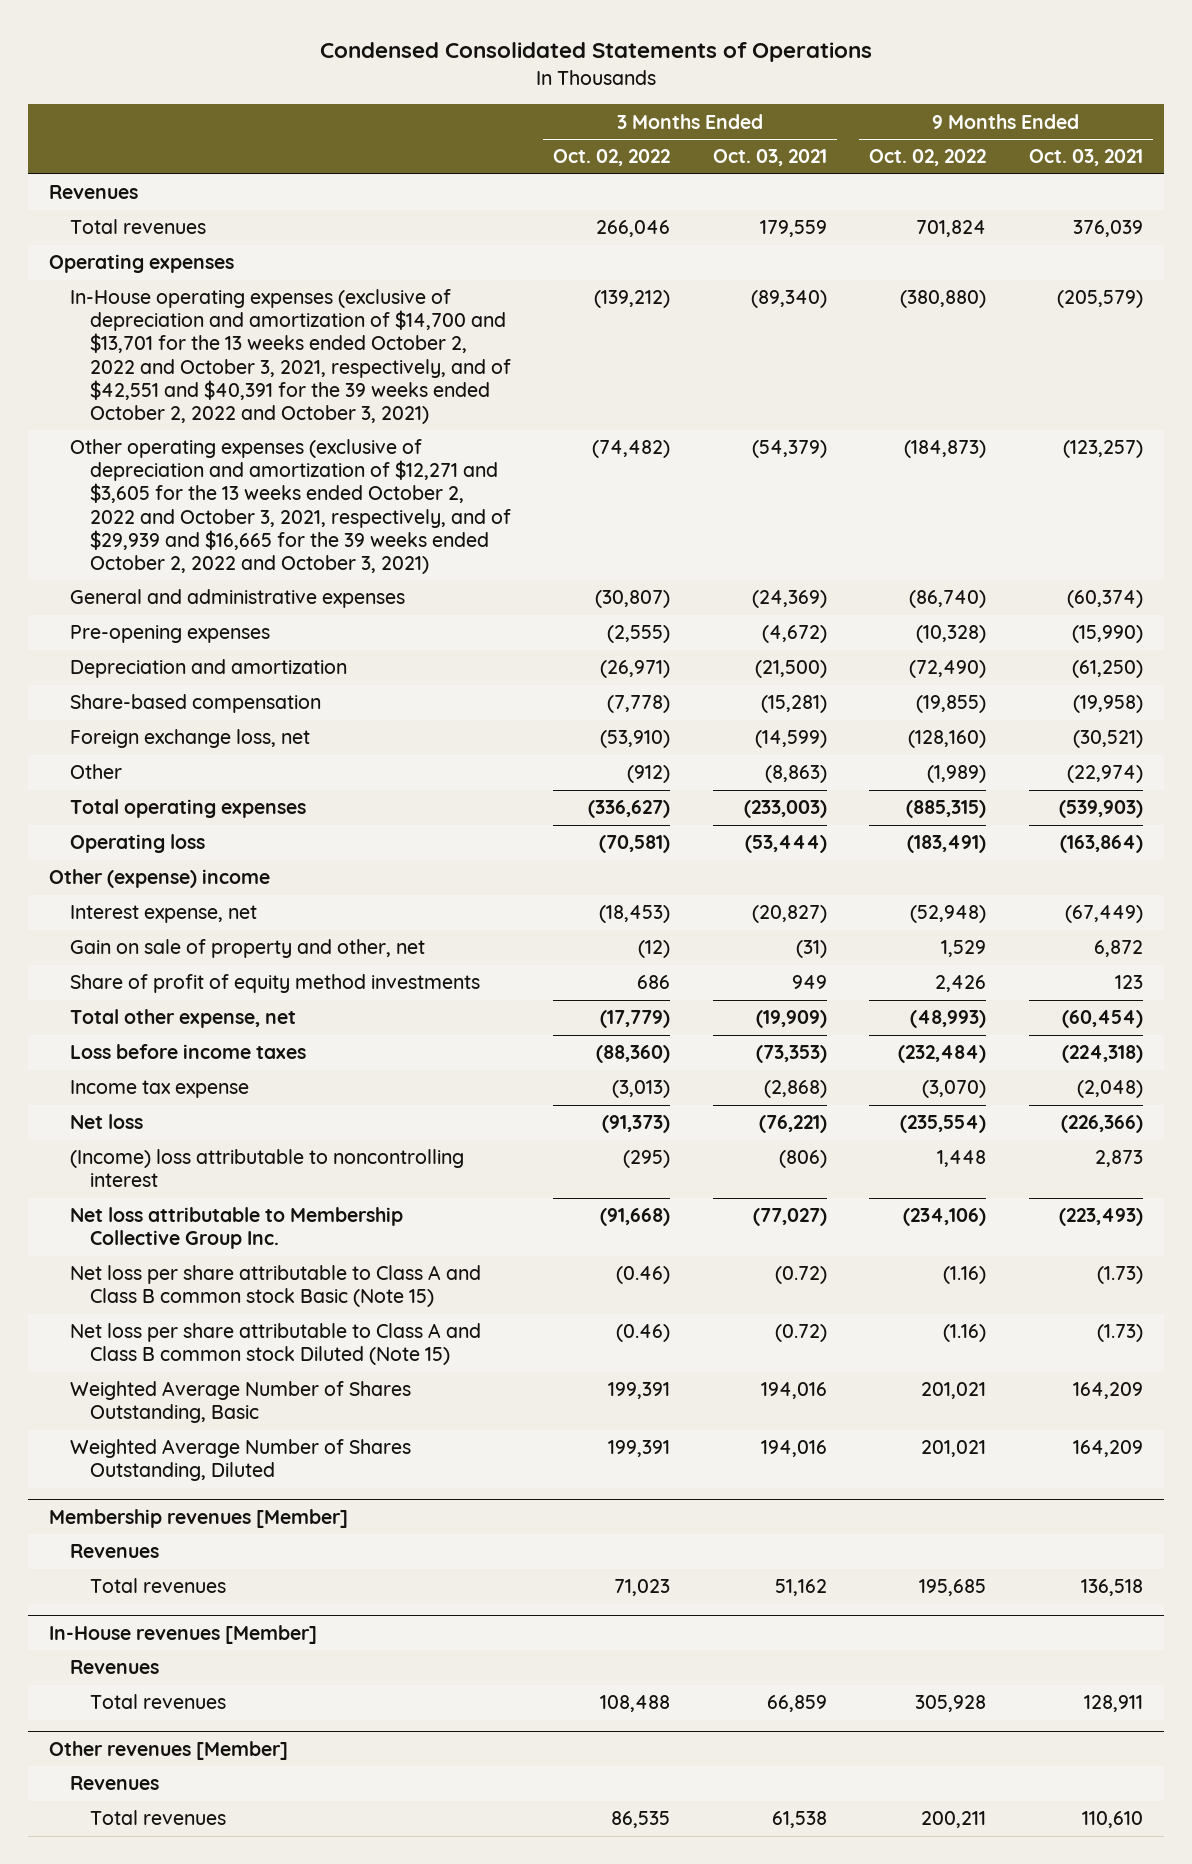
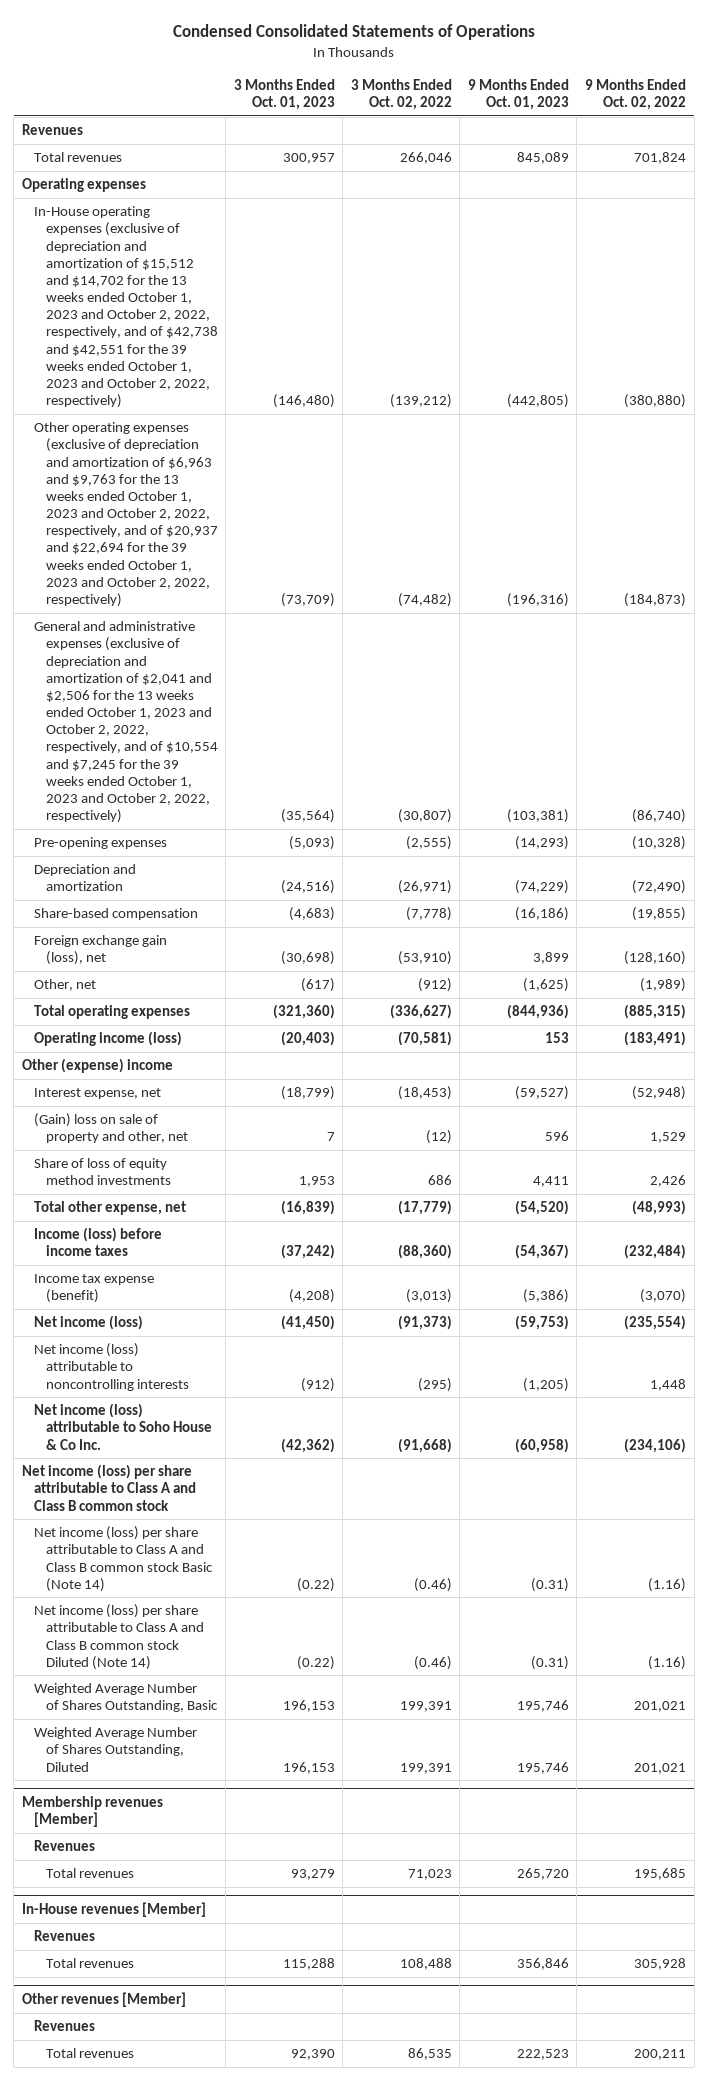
- | 3 Months Ended Oct. 02, 2022 | 3 Months Ended Oct. 03, 2021 | 9 Months Ended Oct. 02, 2022 | 9 Months Ended Oct. 03, 2021
+ | 3 Months Ended Oct. 01, 2023 | 3 Months Ended Oct. 02, 2022 | 9 Months Ended Oct. 01, 2023 | 9 Months Ended Oct. 02, 2022
- In-House operating expenses (exclusive of depreciation and amortization of $14,700 and $13,701 for the 13 weeks ended October 2, 2022 and October 3, 2021, respectively, and of $42,551 and $40,391 for the 39 weeks ended October 2, 2022 and October 3, 2021) | (139,212) | (89,340) | (380,880) | (205,579)
- Other operating expenses (exclusive of depreciation and amortization of $12,271 and $3,605 for the 13 weeks ended October 2, 2022 and October 3, 2021, respectively, and of $29,939 and $16,665 for the 39 weeks ended October 2, 2022 and October 3, 2021) | (74,482) | (54,379) | (184,873) | (123,257)
- General and administrative expenses | (30,807) | (24,369) | (86,740) | (60,374)
+ In-House operating expenses (exclusive of depreciation and amortization of $15,512 and $14,702 for the 13 weeks ended October 1, 2023 and October 2, 2022, respectively, and of $42,738 and $42,551 for the 39 weeks ended October 1, 2023 and October 2, 2022, respectively) | (146,480) | (139,212) | (442,805) | (380,880)
+ Other operating expenses (exclusive of depreciation and amortization of $6,963 and $9,763 for the 13 weeks ended October 1, 2023 and October 2, 2022, respectively, and of $20,937 and $22,694 for the 39 weeks ended October 1, 2023 and October 2, 2022, respectively) | (73,709) | (74,482) | (196,316) | (184,873)
+ General and administrative expenses (exclusive of depreciation and amortization of $2,041 and $2,506 for the 13 weeks ended October 1, 2023 and October 2, 2022, respectively, and of $10,554 and $7,245 for the 39 weeks ended October 1, 2023 and October 2, 2022, respectively) | (35,564) | (30,807) | (103,381) | (86,740)
- Foreign exchange loss, net | (53,910) | (14,599) | (128,160) | (30,521)
- Other | (912) | (8,863) | (1,989) | (22,974)
+ Foreign exchange gain (loss), net | (30,698) | (53,910) | 3,899 | (128,160)
+ Other, net | (617) | (912) | (1,625) | (1,989)
- Operating loss | (70,581) | (53,444) | (183,491) | (163,864)
+ Operating income (loss) | (20,403) | (70,581) | 153 | (183,491)
- Gain on sale of property and other, net | (12) | (31) | 1,529 | 6,872
- Share of profit of equity method investments | 686 | 949 | 2,426 | 123
+ (Gain) loss on sale of property and other, net | 7 | (12) | 596 | 1,529
+ Share of loss of equity method investments | 1,953 | 686 | 4,411 | 2,426
- Loss before income taxes | (88,360) | (73,353) | (232,484) | (224,318)
- Income tax expense | (3,013) | (2,868) | (3,070) | (2,048)
- Net loss | (91,373) | (76,221) | (235,554) | (226,366)
- (Income) loss attributable to noncontrolling interest | (295) | (806) | 1,448 | 2,873
- Net loss attributable to Membership Collective Group Inc. | (91,668) | (77,027) | (234,106) | (223,493)
- Net loss per share attributable to Class A and Class B common stock Basic (Note 15) | (0.46) | (0.72) | (1.16) | (1.73)
- Net loss per share attributable to Class A and Class B common stock Diluted (Note 15) | (0.46) | (0.72) | (1.16) | (1.73)
+ Income (loss) before income taxes | (37,242) | (88,360) | (54,367) | (232,484)
+ Income tax expense (benefit) | (4,208) | (3,013) | (5,386) | (3,070)
+ Net income (loss) | (41,450) | (91,373) | (59,753) | (235,554)
+ Net income (loss) attributable to noncontrolling interests | (912) | (295) | (1,205) | 1,448
+ Net income (loss) attributable to Soho House & Co Inc. | (42,362) | (91,668) | (60,958) | (234,106)
+ Net income (loss) per share attributable to Class A and Class B common stock
+ Net income (loss) per share attributable to Class A and Class B common stock Basic (Note 14) | (0.22) | (0.46) | (0.31) | (1.16)
+ Net income (loss) per share attributable to Class A and Class B common stock Diluted (Note 14) | (0.22) | (0.46) | (0.31) | (1.16)

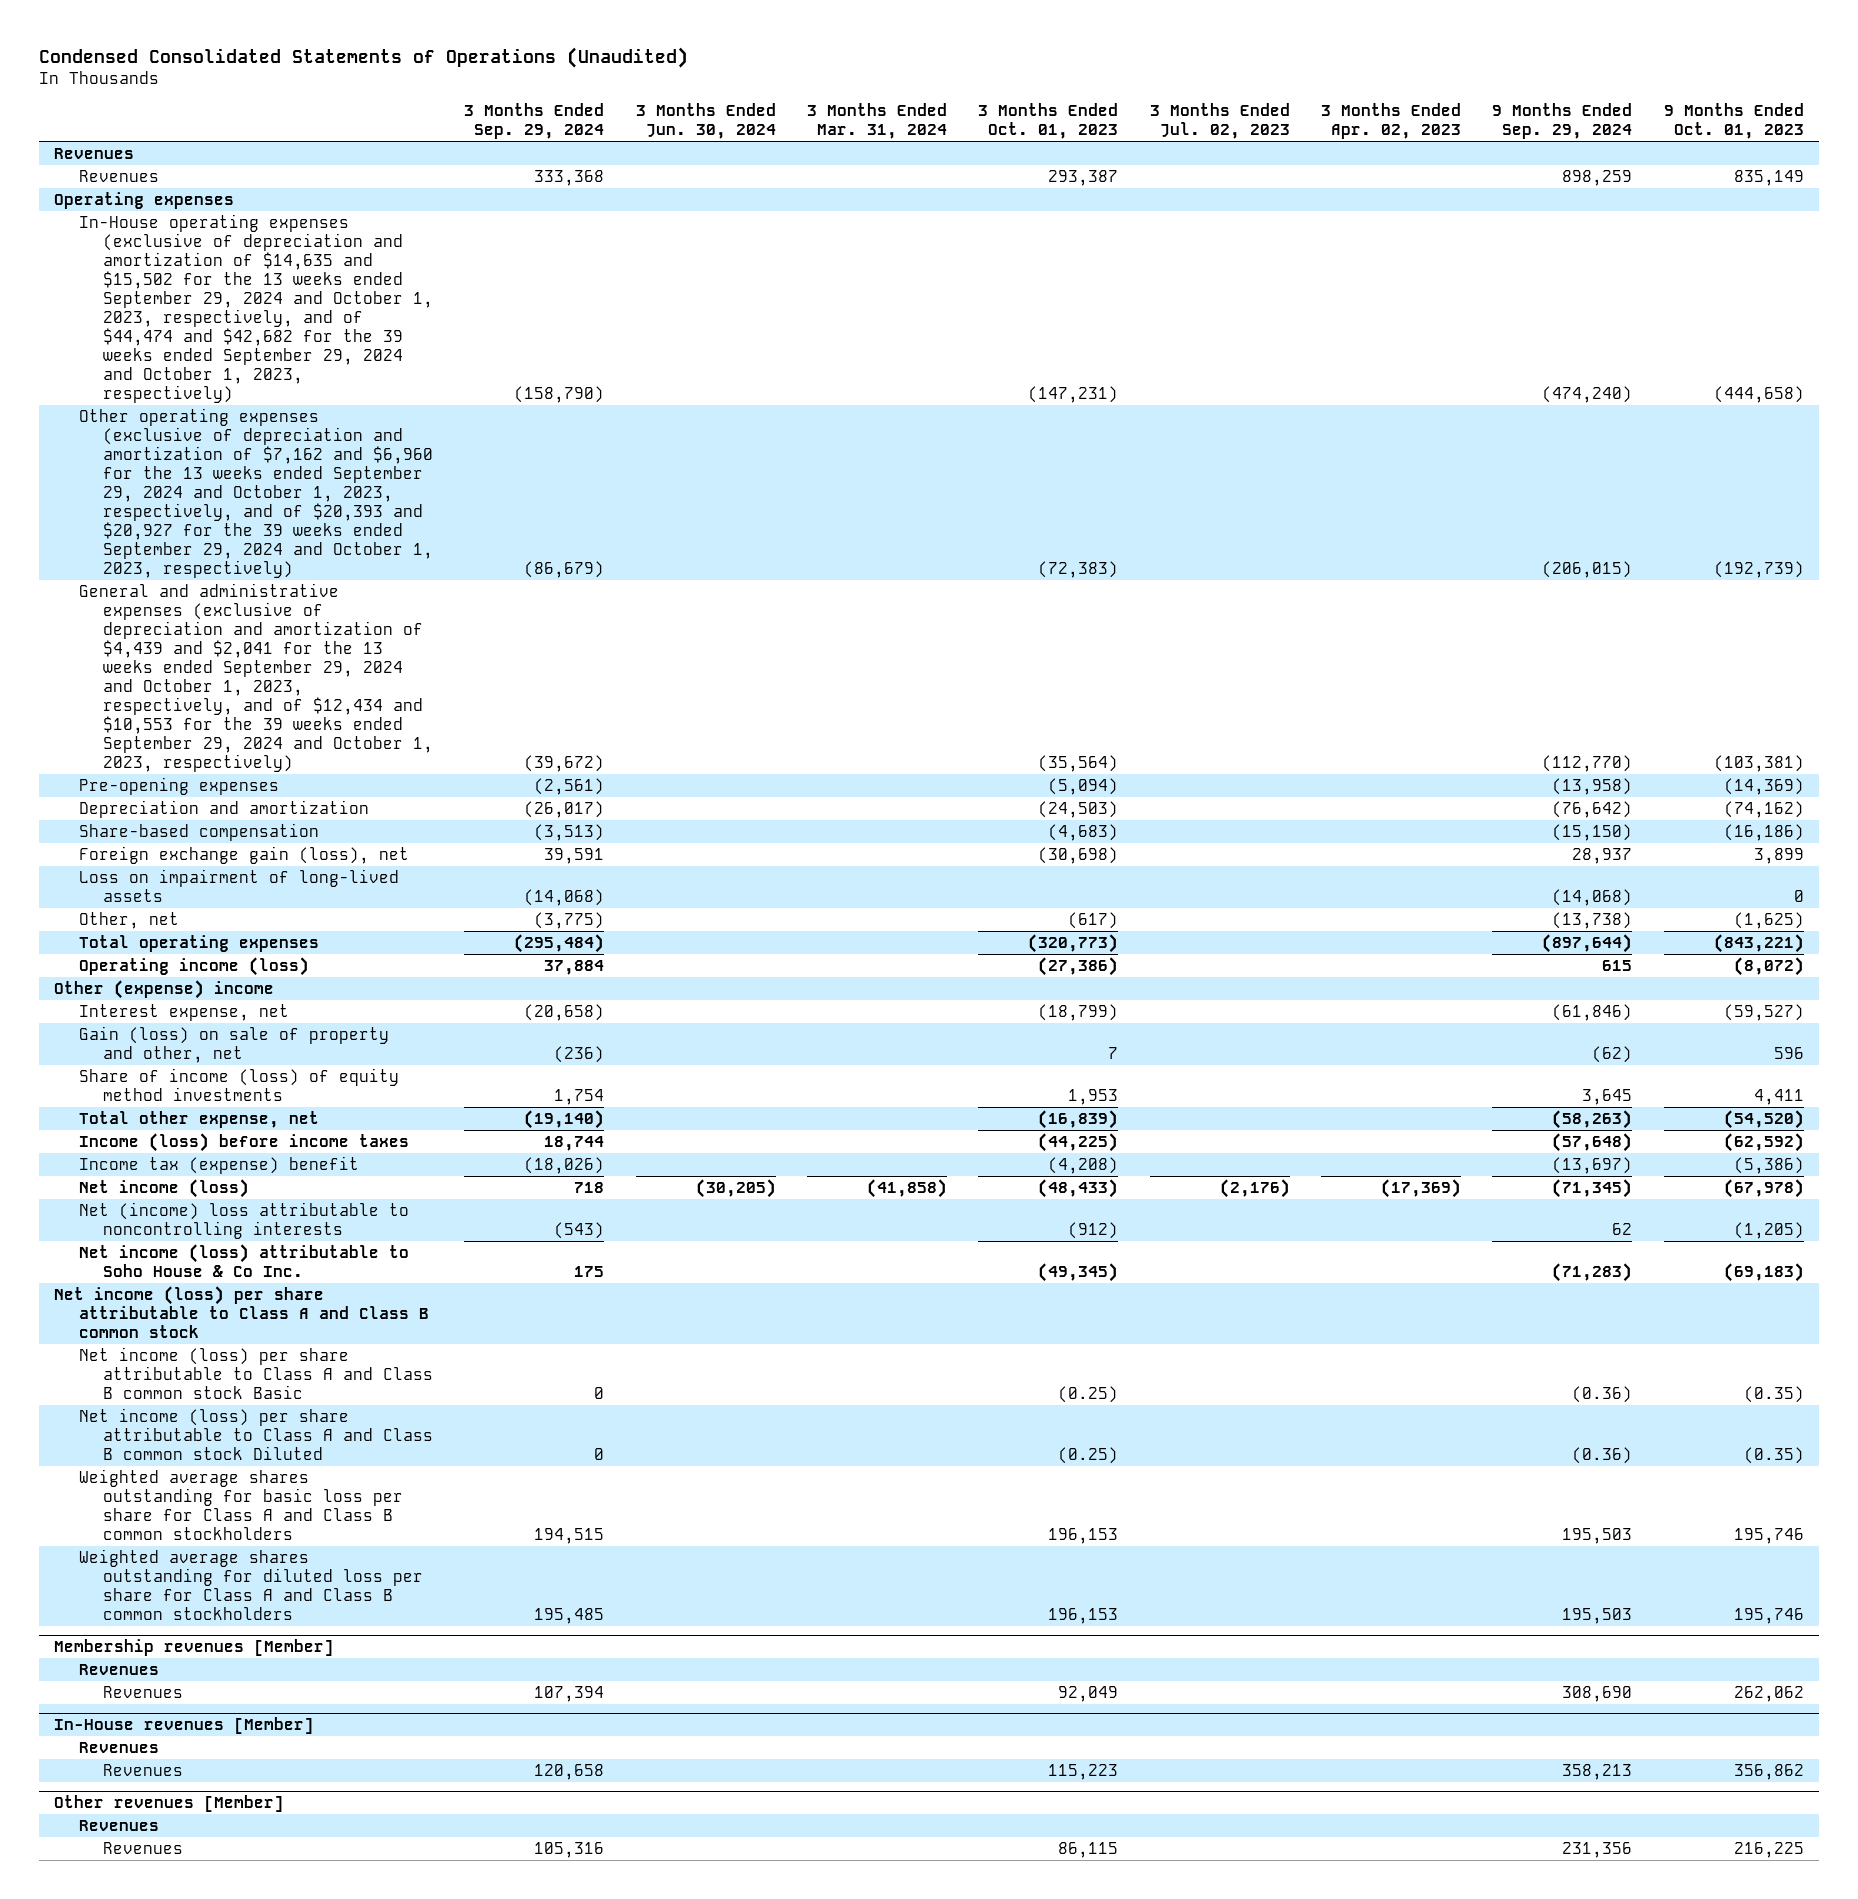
- Condensed Consolidated Statements of Operations
+ Condensed Consolidated Statements of Operations (Unaudited)
- | 3 Months Ended Oct. 01, 2023 | 3 Months Ended Oct. 02, 2022 | 9 Months Ended Oct. 01, 2023 | 9 Months Ended Oct. 02, 2022
+ | 3 Months Ended Sep. 29, 2024 | 3 Months Ended Jun. 30, 2024 | 3 Months Ended Mar. 31, 2024 | 3 Months Ended Oct. 01, 2023 | 3 Months Ended Jul. 02, 2023 | 3 Months Ended Apr. 02, 2023 | 9 Months Ended Sep. 29, 2024 | 9 Months Ended Oct. 01, 2023
- Total revenues | 300,957 | 266,046 | 845,089 | 701,824
+ Revenues | 333,368 | | | 293,387 | | | 898,259 | 835,149
- In-House operating expenses (exclusive of depreciation and amortization of $15,512 and $14,702 for the 13 weeks ended October 1, 2023 and October 2, 2022, respectively, and of $42,738 and $42,551 for the 39 weeks ended October 1, 2023 and October 2, 2022, respectively) | (146,480) | (139,212) | (442,805) | (380,880)
- Other operating expenses (exclusive of depreciation and amortization of $6,963 and $9,763 for the 13 weeks ended October 1, 2023 and October 2, 2022, respectively, and of $20,937 and $22,694 for the 39 weeks ended October 1, 2023 and October 2, 2022, respectively) | (73,709) | (74,482) | (196,316) | (184,873)
- General and administrative expenses (exclusive of depreciation and amortization of $2,041 and $2,506 for the 13 weeks ended October 1, 2023 and October 2, 2022, respectively, and of $10,554 and $7,245 for the 39 weeks ended October 1, 2023 and October 2, 2022, respectively) | (35,564) | (30,807) | (103,381) | (86,740)
- Pre-opening expenses | (5,093) | (2,555) | (14,293) | (10,328)
- Depreciation and amortization | (24,516) | (26,971) | (74,229) | (72,490)
+ In-House operating expenses (exclusive of depreciation and amortization of $14,635 and $15,502 for the 13 weeks ended September 29, 2024 and October 1, 2023, respectively, and of $44,474 and $42,682 for the 39 weeks ended September 29, 2024 and October 1, 2023, respectively) | (158,790) | | | (147,231) | | | (474,240) | (444,658)
+ Other operating expenses (exclusive of depreciation and amortization of $7,162 and $6,960 for the 13 weeks ended September 29, 2024 and October 1, 2023, respectively, and of $20,393 and $20,927 for the 39 weeks ended September 29, 2024 and October 1, 2023, respectively) | (86,679) | | | (72,383) | | | (206,015) | (192,739)
+ General and administrative expenses (exclusive of depreciation and amortization of $4,439 and $2,041 for the 13 weeks ended September 29, 2024 and October 1, 2023, respectively, and of $12,434 and $10,553 for the 39 weeks ended September 29, 2024 and October 1, 2023, respectively) | (39,672) | | | (35,564) | | | (112,770) | (103,381)
+ Pre-opening expenses | (2,561) | | | (5,094) | | | (13,958) | (14,369)
+ Depreciation and amortization | (26,017) | | | (24,503) | | | (76,642) | (74,162)
+ Loss on impairment of long-lived assets | (14,068) | | | | | | (14,068) | 0
- Total operating expenses | (321,360) | (336,627) | (844,936) | (885,315)
- Operating income (loss) | (20,403) | (70,581) | 153 | (183,491)
+ Total operating expenses | (295,484) | | | (320,773) | | | (897,644) | (843,221)
+ Operating income (loss) | 37,884 | | | (27,386) | | | 615 | (8,072)
- (Gain) loss on sale of property and other, net | 7 | (12) | 596 | 1,529
- Share of loss of equity method investments | 1,953 | 686 | 4,411 | 2,426
+ Gain (loss) on sale of property and other, net | (236) | | | 7 | | | (62) | 596
+ Share of income (loss) of equity method investments | 1,754 | | | 1,953 | | | 3,645 | 4,411
- Income (loss) before income taxes | (37,242) | (88,360) | (54,367) | (232,484)
- Income tax expense (benefit) | (4,208) | (3,013) | (5,386) | (3,070)
- Net income (loss) | (41,450) | (91,373) | (59,753) | (235,554)
- Net income (loss) attributable to noncontrolling interests | (912) | (295) | (1,205) | 1,448
- Net income (loss) attributable to Soho House & Co Inc. | (42,362) | (91,668) | (60,958) | (234,106)
+ Income (loss) before income taxes | 18,744 | | | (44,225) | | | (57,648) | (62,592)
+ Income tax (expense) benefit | (18,026) | | | (4,208) | | | (13,697) | (5,386)
+ Net income (loss) | 718 | (30,205) | (41,858) | (48,433) | (2,176) | (17,369) | (71,345) | (67,978)
+ Net (income) loss attributable to noncontrolling interests | (543) | | | (912) | | | 62 | (1,205)
+ Net income (loss) attributable to Soho House & Co Inc. | 175 | | | (49,345) | | | (71,283) | (69,183)
- Net income (loss) per share attributable to Class A and Class B common stock Basic (Note 14) | (0.22) | (0.46) | (0.31) | (1.16)
- Net income (loss) per share attributable to Class A and Class B common stock Diluted (Note 14) | (0.22) | (0.46) | (0.31) | (1.16)
- Weighted Average Number of Shares Outstanding, Basic | 196,153 | 199,391 | 195,746 | 201,021
- Weighted Average Number of Shares Outstanding, Diluted | 196,153 | 199,391 | 195,746 | 201,021
+ Net income (loss) per share attributable to Class A and Class B common stock Basic | 0 | | | (0.25) | | | (0.36) | (0.35)
+ Net income (loss) per share attributable to Class A and Class B common stock Diluted | 0 | | | (0.25) | | | (0.36) | (0.35)
+ Weighted average shares outstanding for basic loss per share for Class A and Class B common stockholders | 194,515 | | | 196,153 | | | 195,503 | 195,746
+ Weighted average shares outstanding for diluted loss per share for Class A and Class B common stockholders | 195,485 | | | 196,153 | | | 195,503 | 195,746
@ Membership revenues [Member]
- Total revenues | 93,279 | 71,023 | 265,720 | 195,685
+ Revenues | 107,394 | | | 92,049 | | | 308,690 | 262,062
@ In-House revenues [Member]
- Total revenues | 115,288 | 108,488 | 356,846 | 305,928
+ Revenues | 120,658 | | | 115,223 | | | 358,213 | 356,862
@ Other revenues [Member]
- Total revenues | 92,390 | 86,535 | 222,523 | 200,211
+ Revenues | 105,316 | | | 86,115 | | | 231,356 | 216,225

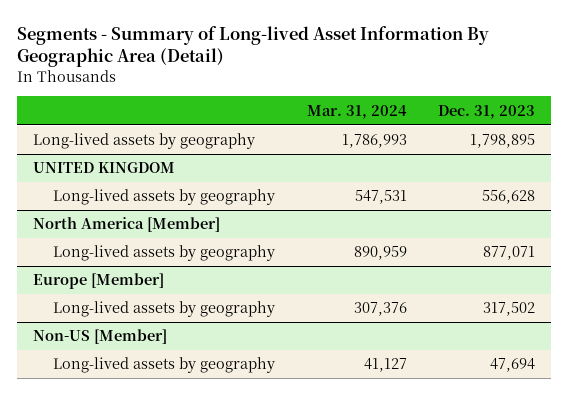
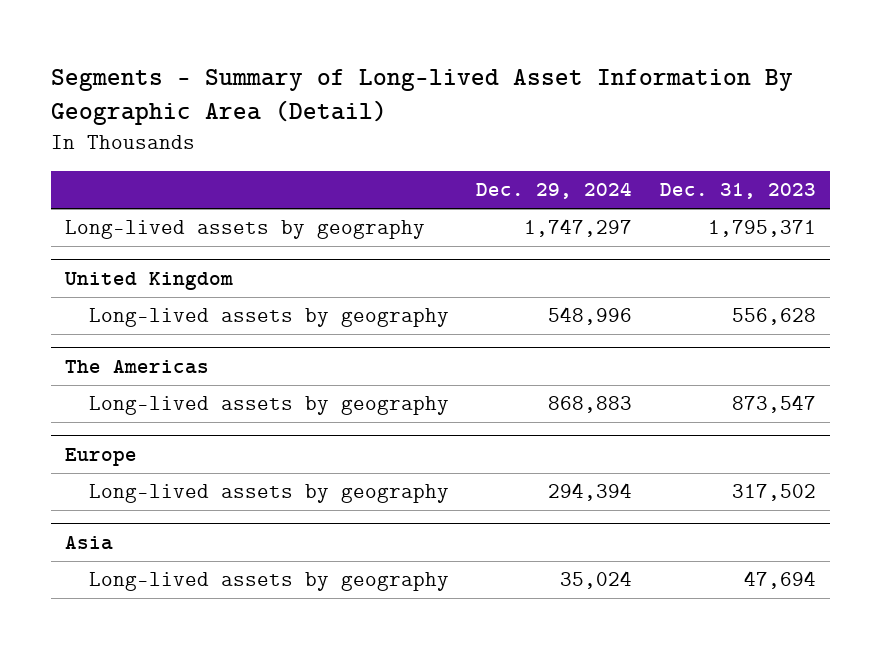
- | Mar. 31, 2024 | Dec. 31, 2023
+ | Dec. 29, 2024 | Dec. 31, 2023
- Long-lived assets by geography | 1,786,993 | 1,798,895
- UNITED KINGDOM
+ Long-lived assets by geography | 1,747,297 | 1,795,371
+ United Kingdom
- North America [Member]
- Long-lived assets by geography | 890,959 | 877,071
- Europe [Member]
+ The Americas
+ Long-lived assets by geography | 868,883 | 873,547
+ Europe
- Non-US [Member]
+ Asia

